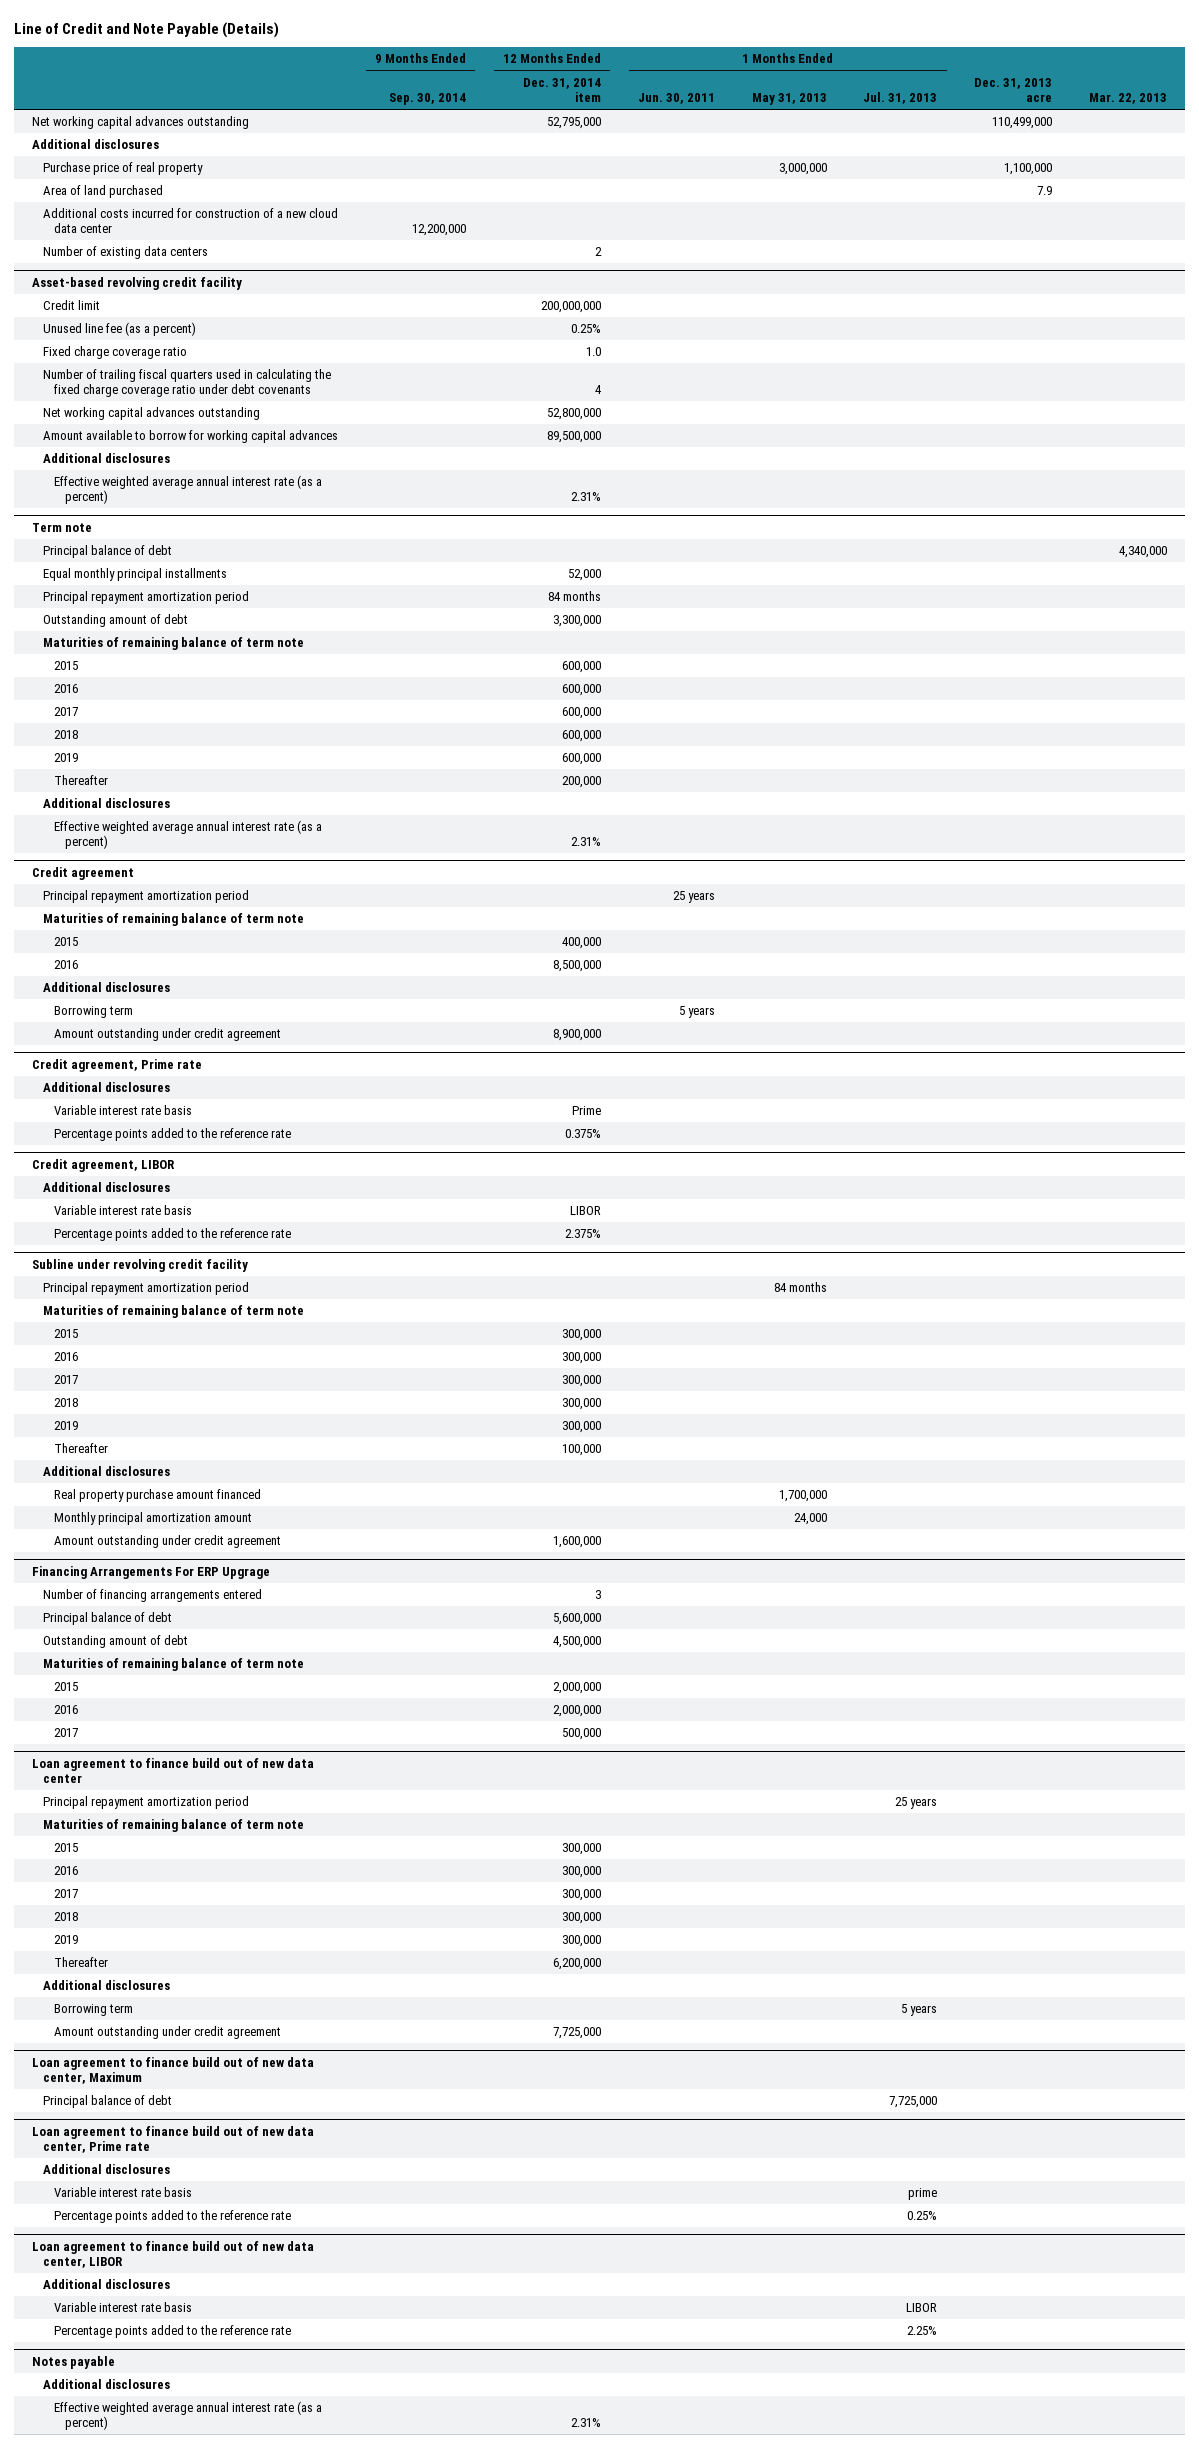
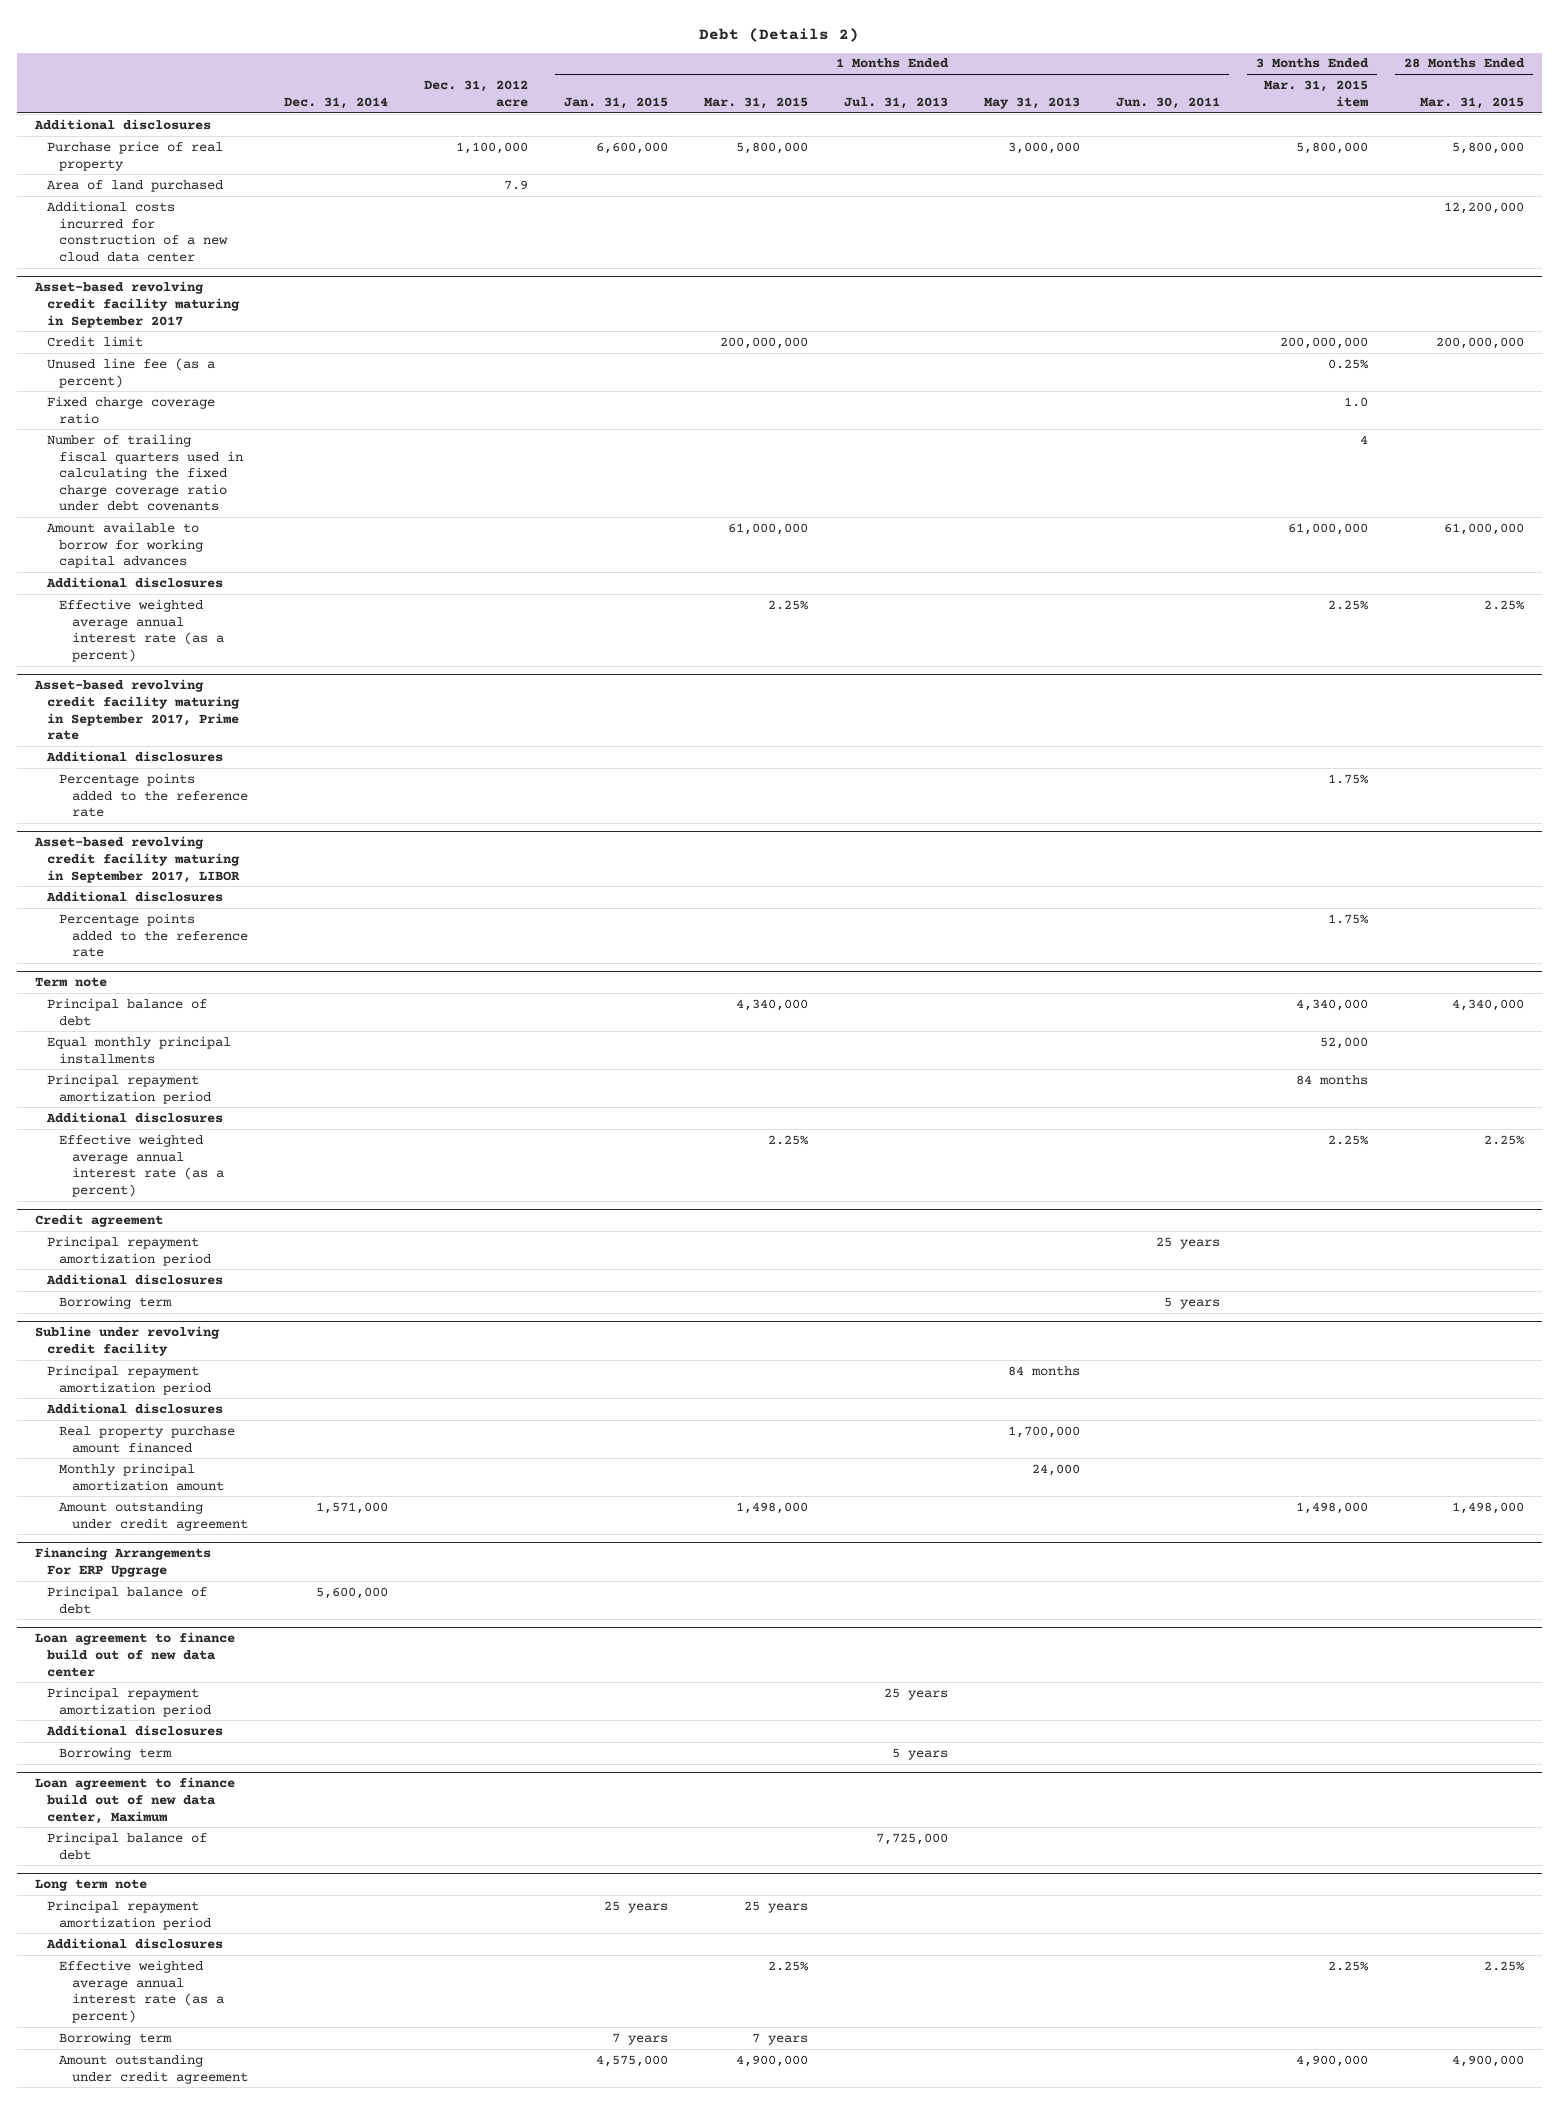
- Line of Credit and Note Payable (Details)
+ Debt (Details 2)
- | 9 Months Ended Sep. 30, 2014 | 12 Months Ended Dec. 31, 2014 item | 1 Months Ended Jun. 30, 2011 | 1 Months Ended May 31, 2013 | 1 Months Ended Jul. 31, 2013 | Dec. 31, 2013 acre | Mar. 22, 2013
+ | Dec. 31, 2014 | Dec. 31, 2012 acre | 1 Months Ended Jan. 31, 2015 | 1 Months Ended Mar. 31, 2015 | 1 Months Ended Jul. 31, 2013 | 1 Months Ended May 31, 2013 | 1 Months Ended Jun. 30, 2011 | 3 Months Ended Mar. 31, 2015 item | 28 Months Ended Mar. 31, 2015
- Net working capital advances outstanding | | 52,795,000 | | | | 110,499,000 |
- Number of existing data centers | | 2 | | | | |
- Asset-based revolving credit facility
+ Asset-based revolving credit facility maturing in September 2017
- Net working capital advances outstanding | | 52,800,000 | | | | |
+ Asset-based revolving credit facility maturing in September 2017, Prime rate
+ Additional disclosures
+ Percentage points added to the reference rate | | | | | | | | 1.75% |
+ Asset-based revolving credit facility maturing in September 2017, LIBOR
+ Additional disclosures
+ Percentage points added to the reference rate | | | | | | | | 1.75% |
@ Term note
- Outstanding amount of debt | | 3,300,000 | | | | |
- Maturities of remaining balance of term note
- 2015 | | 600,000 | | | | |
- 2016 | | 600,000 | | | | |
- 2017 | | 600,000 | | | | |
- 2018 | | 600,000 | | | | |
- 2019 | | 600,000 | | | | |
- Thereafter | | 200,000 | | | | |
@ Credit agreement
- Maturities of remaining balance of term note
- 2015 | | 400,000 | | | | |
- 2016 | | 8,500,000 | | | | |
- Amount outstanding under credit agreement | | 8,900,000 | | | | |
- Credit agreement, Prime rate
- Additional disclosures
- Variable interest rate basis | | Prime | | | | |
- Percentage points added to the reference rate | | 0.375% | | | | |
- Credit agreement, LIBOR
- Additional disclosures
- Variable interest rate basis | | LIBOR | | | | |
- Percentage points added to the reference rate | | 2.375% | | | | |
@ Subline under revolving credit facility
- Maturities of remaining balance of term note
- 2015 | | 300,000 | | | | |
- 2016 | | 300,000 | | | | |
- 2017 | | 300,000 | | | | |
- 2018 | | 300,000 | | | | |
- 2019 | | 300,000 | | | | |
- Thereafter | | 100,000 | | | | |
@ Financing Arrangements For ERP Upgrage
- Number of financing arrangements entered | | 3 | | | | |
- Outstanding amount of debt | | 4,500,000 | | | | |
- Maturities of remaining balance of term note
- 2015 | | 2,000,000 | | | | |
- 2016 | | 2,000,000 | | | | |
- 2017 | | 500,000 | | | | |
@ Loan agreement to finance build out of new data center
- Maturities of remaining balance of term note
- 2015 | | 300,000 | | | | |
- 2016 | | 300,000 | | | | |
- 2017 | | 300,000 | | | | |
- 2018 | | 300,000 | | | | |
- 2019 | | 300,000 | | | | |
- Thereafter | | 6,200,000 | | | | |
- Amount outstanding under credit agreement | | 7,725,000 | | | | |
- Loan agreement to finance build out of new data center, Prime rate
- Additional disclosures
- Variable interest rate basis | | | | | prime | |
- Percentage points added to the reference rate | | | | | 0.25% | |
- Loan agreement to finance build out of new data center, LIBOR
- Additional disclosures
- Variable interest rate basis | | | | | LIBOR | |
- Percentage points added to the reference rate | | | | | 2.25% | |
- Notes payable
+ Long term note
+ Principal repayment amortization period | | | 25 years | 25 years | | | | |
+ Borrowing term | | | 7 years | 7 years | | | | |
+ Amount outstanding under credit agreement | | | 4,575,000 | 4,900,000 | | | | 4,900,000 | 4,900,000

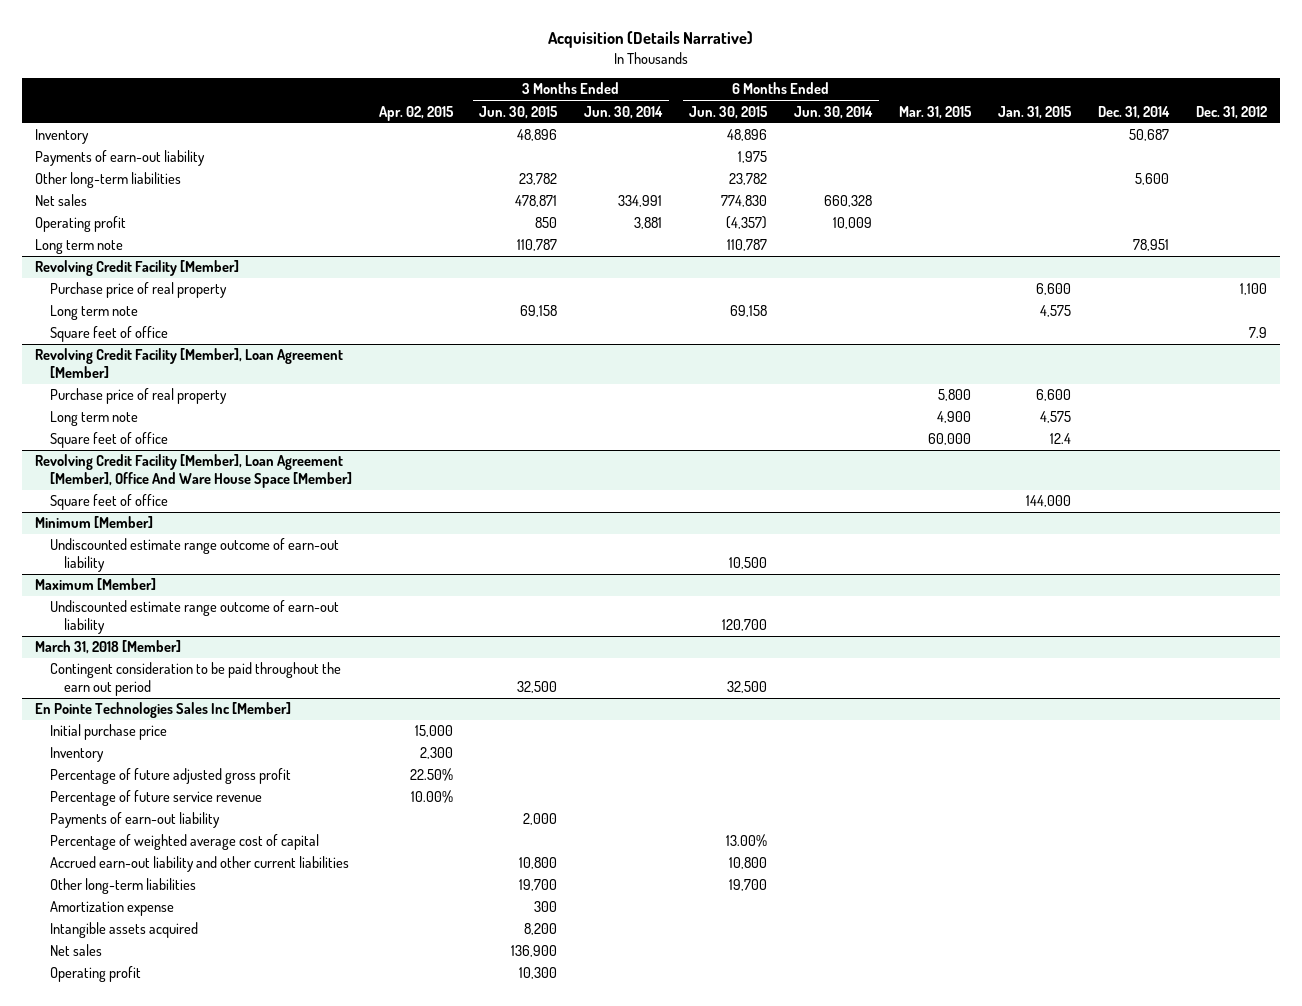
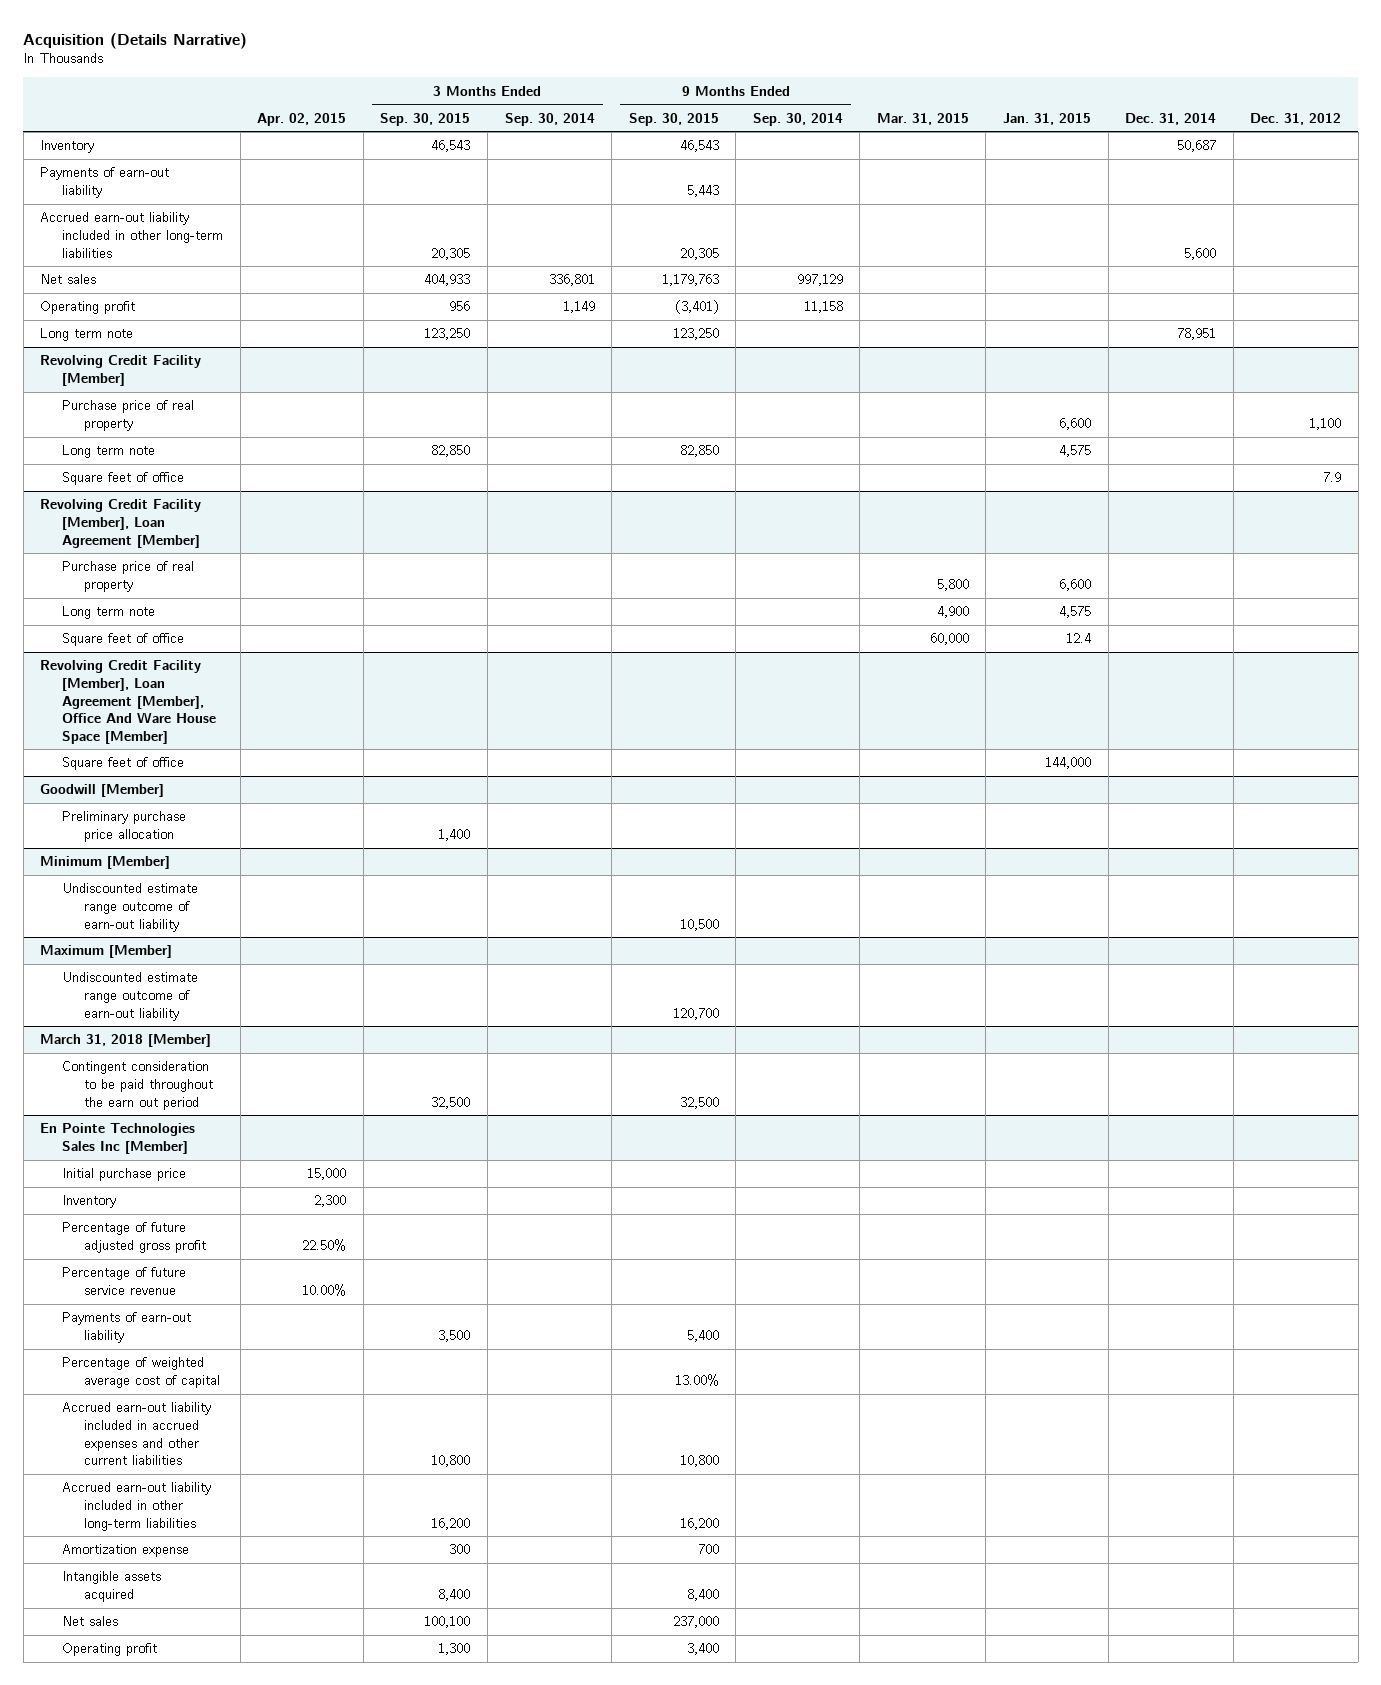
- | Apr. 02, 2015 | 3 Months Ended Jun. 30, 2015 | 3 Months Ended Jun. 30, 2014 | 6 Months Ended Jun. 30, 2015 | 6 Months Ended Jun. 30, 2014 | Mar. 31, 2015 | Jan. 31, 2015 | Dec. 31, 2014 | Dec. 31, 2012
+ | Apr. 02, 2015 | 3 Months Ended Sep. 30, 2015 | 3 Months Ended Sep. 30, 2014 | 9 Months Ended Sep. 30, 2015 | 9 Months Ended Sep. 30, 2014 | Mar. 31, 2015 | Jan. 31, 2015 | Dec. 31, 2014 | Dec. 31, 2012
- Other long-term liabilities | | 23,782 | | 23,782 | | | | 5,600 |
+ Accrued earn-out liability included in other long-term liabilities | | 20,305 | | 20,305 | | | | 5,600 |
+ Goodwill [Member]
+ Preliminary purchase price allocation | | 1,400 | | | | | | |
@ En Pointe Technologies Sales Inc [Member]
- Accrued earn-out liability and other current liabilities | | 10,800 | | 10,800 | | | | |
- Other long-term liabilities | | 19,700 | | 19,700 | | | | |
+ Accrued earn-out liability included in accrued expenses and other current liabilities | | 10,800 | | 10,800 | | | | |
+ Accrued earn-out liability included in other long-term liabilities | | 16,200 | | 16,200 | | | | |

